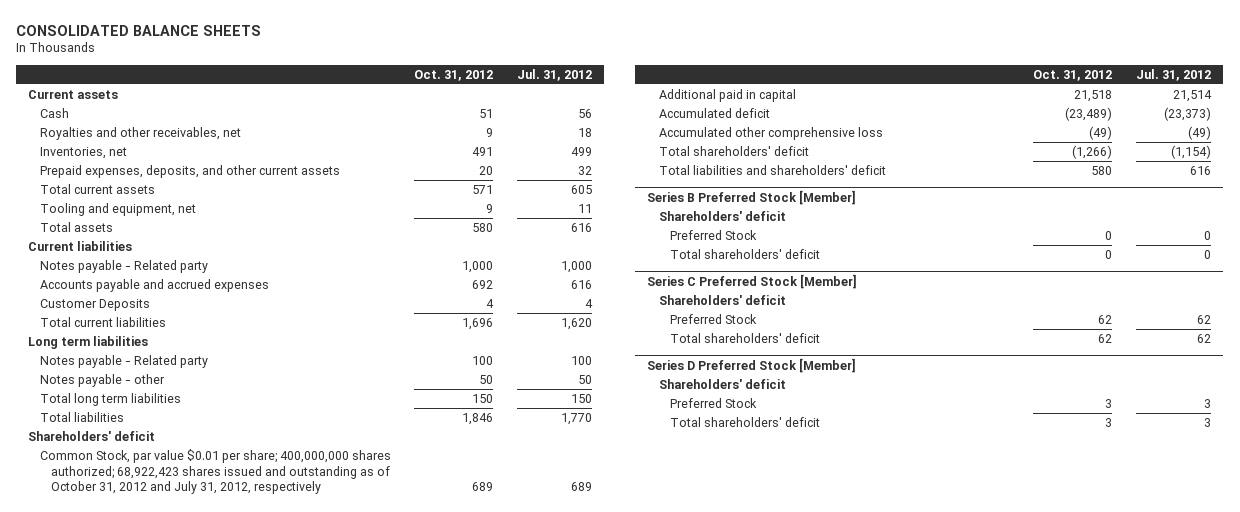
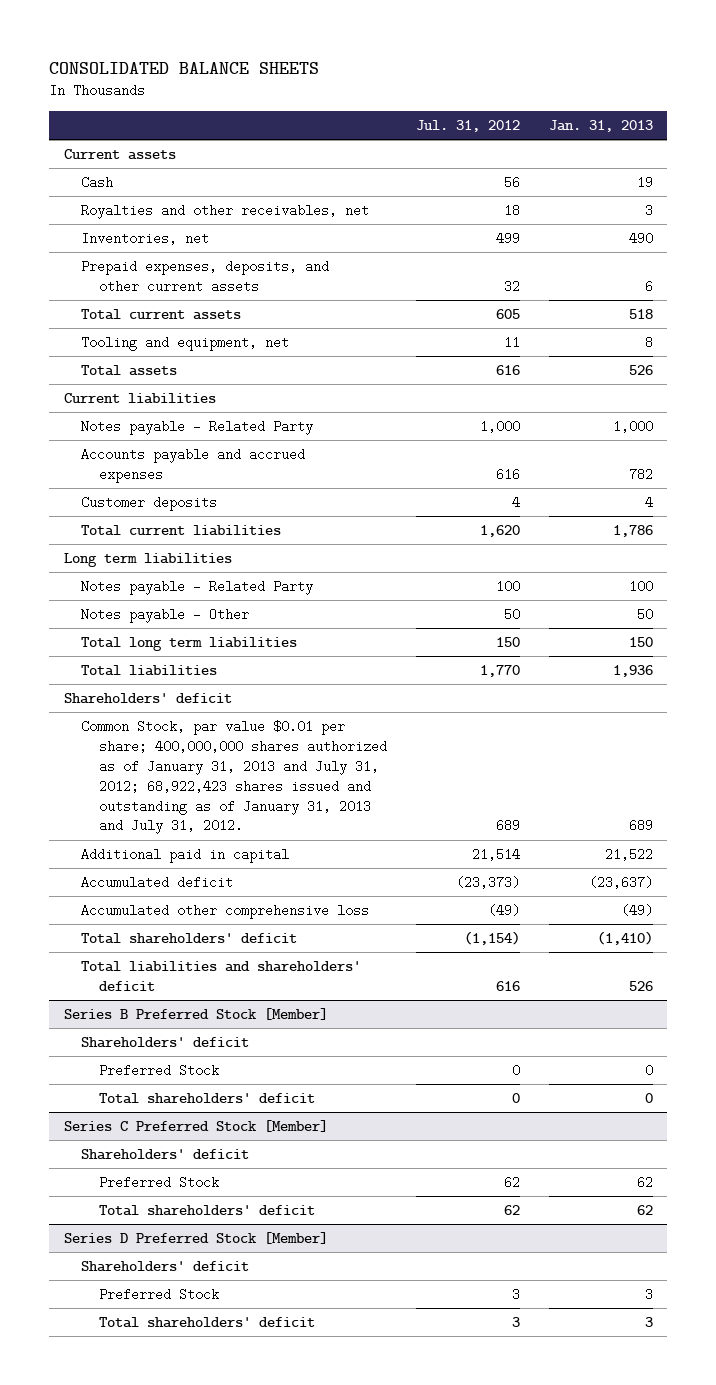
- | Oct. 31, 2012 | Jul. 31, 2012
+ | Jul. 31, 2012 | Jan. 31, 2013
- Notes payable - Related party | 1,000 | 1,000
+ Notes payable - Related Party | 1,000 | 1,000
- Customer Deposits | 4 | 4
+ Customer deposits | 4 | 4
- Notes payable - Related party | 100 | 100
- Notes payable - other | 50 | 50
+ Notes payable - Related Party | 100 | 100
+ Notes payable - Other | 50 | 50
- Common Stock, par value $0.01 per share; 400,000,000 shares authorized; 68,922,423 shares issued and outstanding as of October 31, 2012 and July 31, 2012, respectively | 689 | 689
+ Common Stock, par value $0.01 per share; 400,000,000 shares authorized as of January 31, 2013 and July 31, 2012; 68,922,423 shares issued and outstanding as of January 31, 2013 and July 31, 2012. | 689 | 689

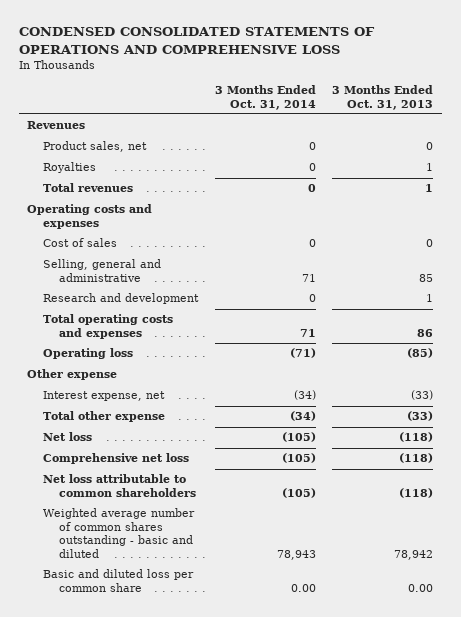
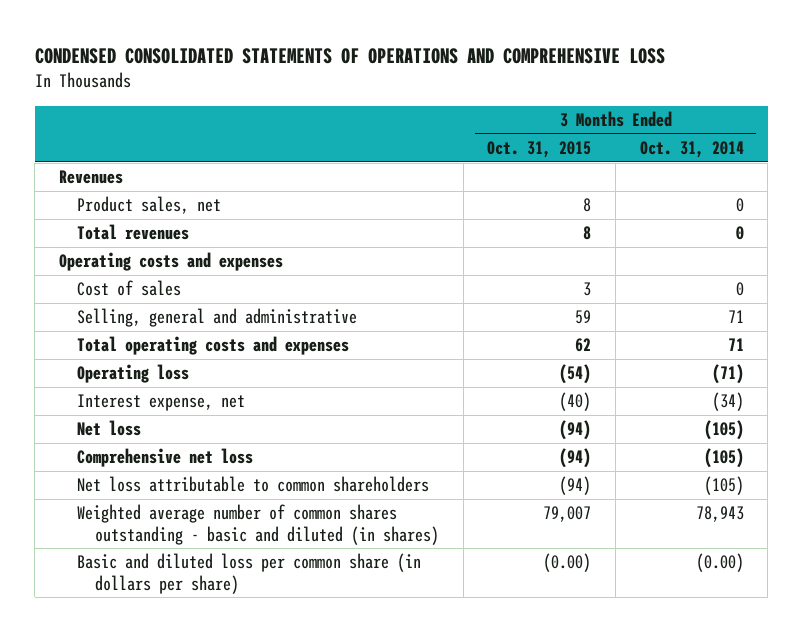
- | 3 Months Ended Oct. 31, 2014 | 3 Months Ended Oct. 31, 2013
+ | 3 Months Ended Oct. 31, 2015 | 3 Months Ended Oct. 31, 2014
- Royalties | 0 | 1
- Research and development | 0 | 1
- Other expense
- Total other expense | (34) | (33)
- Weighted average number of common shares outstanding - basic and diluted | 78,943 | 78,942
- Basic and diluted loss per common share | 0.00 | 0.00
+ Weighted average number of common shares outstanding - basic and diluted (in shares) | 79,007 | 78,943
+ Basic and diluted loss per common share (in dollars per share) | (0.00) | (0.00)

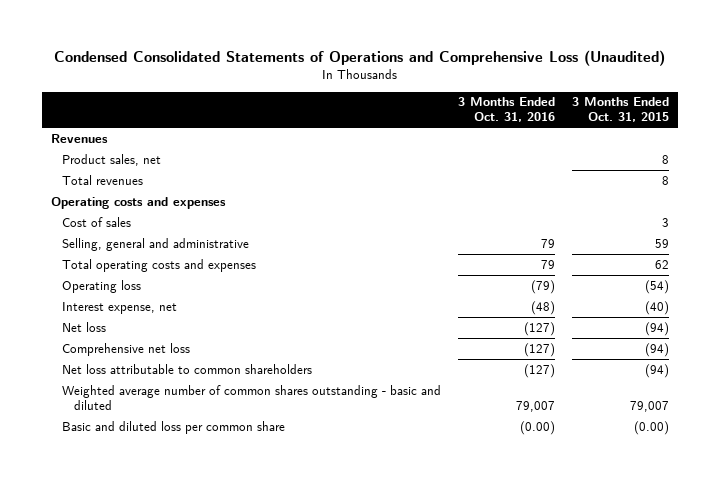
- CONDENSED CONSOLIDATED STATEMENTS OF OPERATIONS AND COMPREHENSIVE LOSS
+ Condensed Consolidated Statements of Operations and Comprehensive Loss (Unaudited)
- | 3 Months Ended Oct. 31, 2015 | 3 Months Ended Oct. 31, 2014
+ | 3 Months Ended Oct. 31, 2016 | 3 Months Ended Oct. 31, 2015
- Weighted average number of common shares outstanding - basic and diluted (in shares) | 79,007 | 78,943
- Basic and diluted loss per common share (in dollars per share) | (0.00) | (0.00)
+ Weighted average number of common shares outstanding - basic and diluted | 79,007 | 79,007
+ Basic and diluted loss per common share | (0.00) | (0.00)

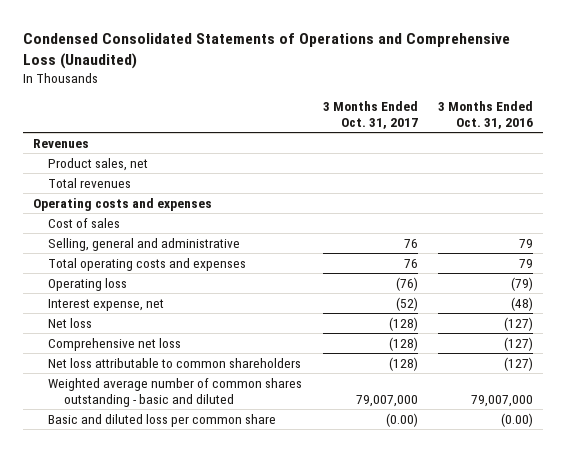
- | 3 Months Ended Oct. 31, 2016 | 3 Months Ended Oct. 31, 2015
+ | 3 Months Ended Oct. 31, 2017 | 3 Months Ended Oct. 31, 2016
- Weighted average number of common shares outstanding - basic and diluted | 79,007 | 79,007
+ Weighted average number of common shares outstanding - basic and diluted | 79,007,000 | 79,007,000

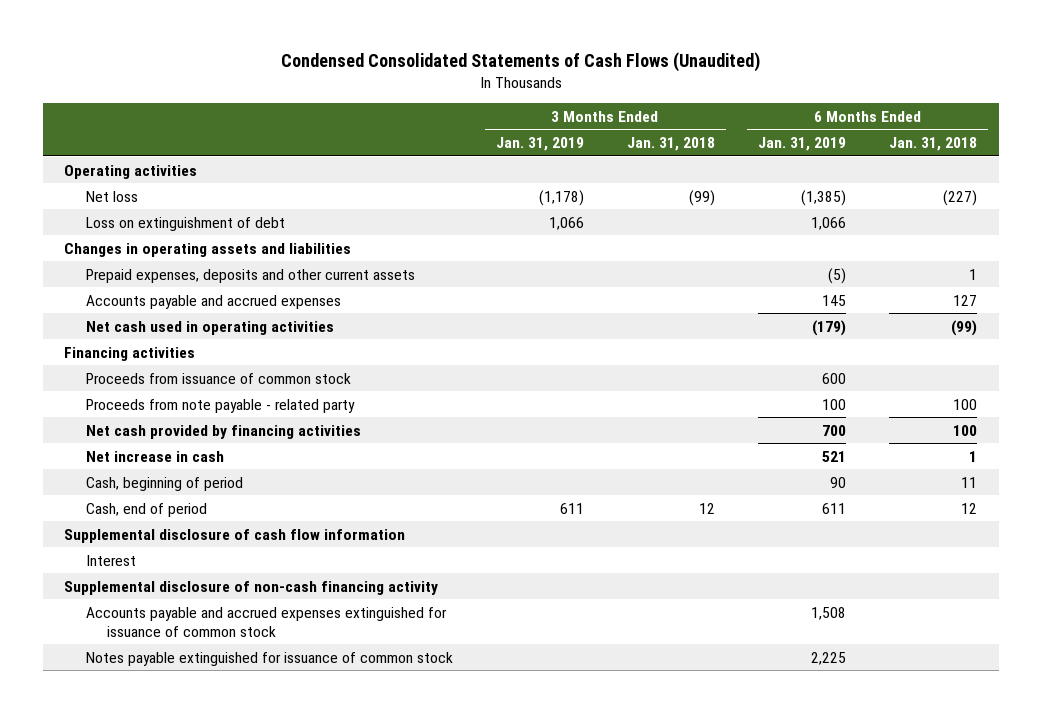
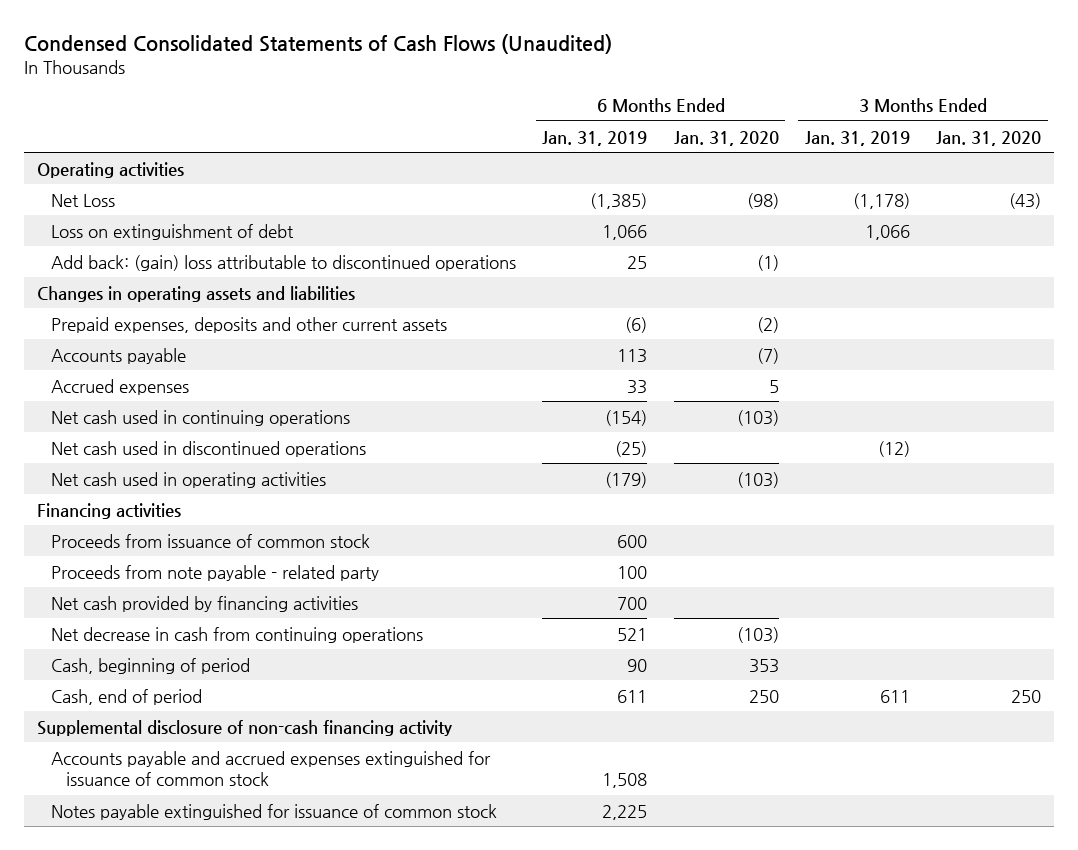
- | 3 Months Ended Jan. 31, 2019 | 3 Months Ended Jan. 31, 2018 | 6 Months Ended Jan. 31, 2019 | 6 Months Ended Jan. 31, 2018
+ | 6 Months Ended Jan. 31, 2019 | 6 Months Ended Jan. 31, 2020 | 3 Months Ended Jan. 31, 2019 | 3 Months Ended Jan. 31, 2020
- Net loss | (1,178) | (99) | (1,385) | (227)
+ Net Loss | (1,385) | (98) | (1,178) | (43)
+ Add back: (gain) loss attributable to discontinued operations | 25 | (1) | |
- Prepaid expenses, deposits and other current assets | | | (5) | 1
- Accounts payable and accrued expenses | | | 145 | 127
+ Prepaid expenses, deposits and other current assets | (6) | (2) | |
+ Accounts payable | 113 | (7) | |
+ Accrued expenses | 33 | 5 | |
+ Net cash used in continuing operations | (154) | (103) | |
+ Net cash used in discontinued operations | (25) | | (12) |
- Net increase in cash | | | 521 | 1
+ Net decrease in cash from continuing operations | 521 | (103) | |
- Supplemental disclosure of cash flow information
- Interest

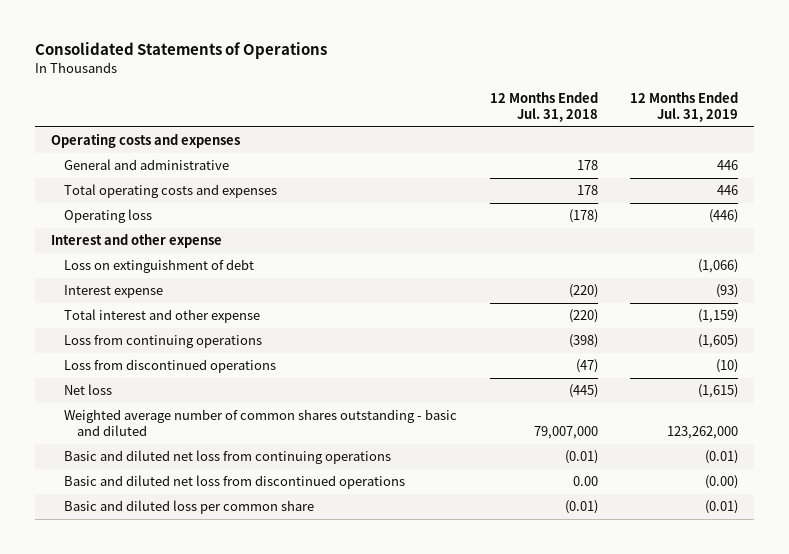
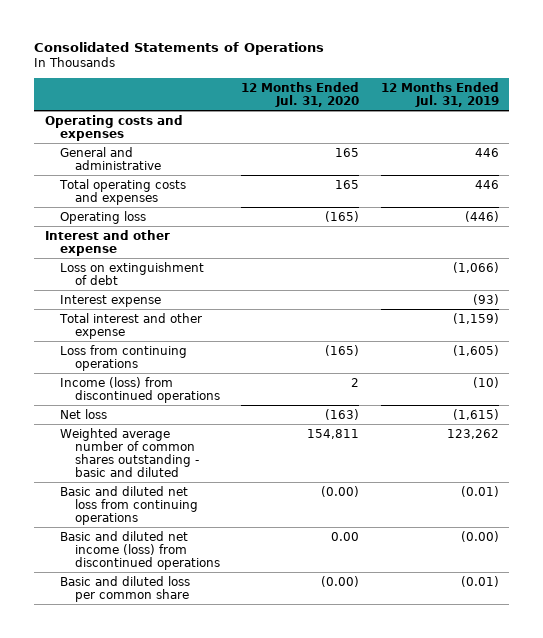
- | 12 Months Ended Jul. 31, 2018 | 12 Months Ended Jul. 31, 2019
+ | 12 Months Ended Jul. 31, 2020 | 12 Months Ended Jul. 31, 2019
- Loss from discontinued operations | (47) | (10)
+ Income (loss) from discontinued operations | 2 | (10)
- Weighted average number of common shares outstanding - basic and diluted | 79,007,000 | 123,262,000
+ Weighted average number of common shares outstanding - basic and diluted | 154,811 | 123,262
- Basic and diluted net loss from discontinued operations | 0.00 | (0.00)
+ Basic and diluted net income (loss) from discontinued operations | 0.00 | (0.00)

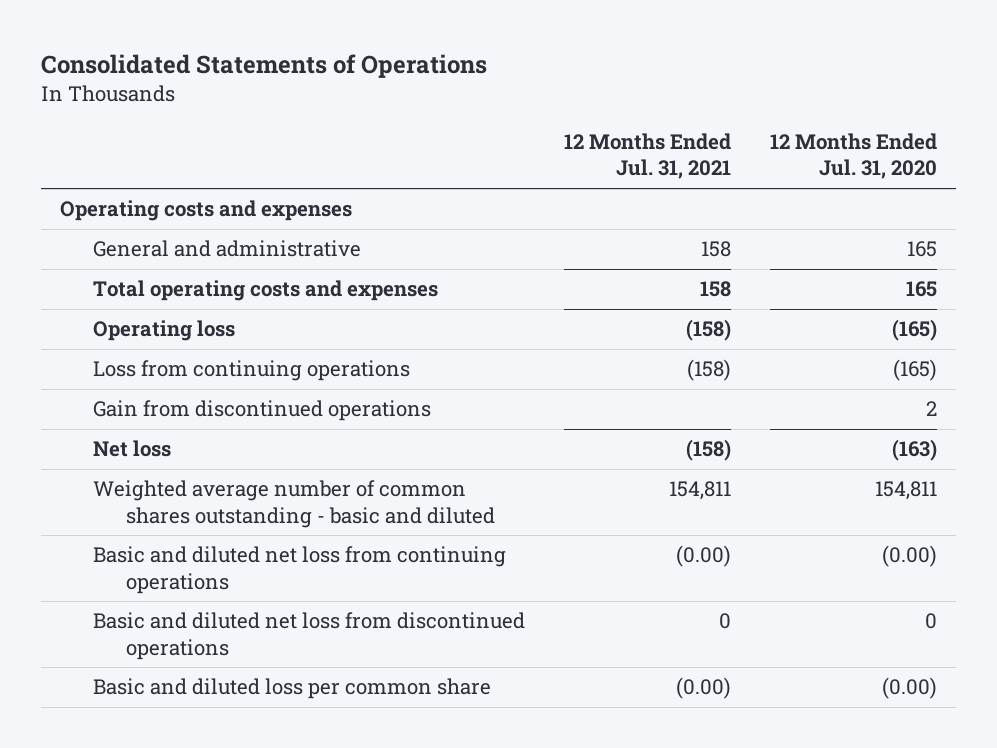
- | 12 Months Ended Jul. 31, 2020 | 12 Months Ended Jul. 31, 2019
+ | 12 Months Ended Jul. 31, 2021 | 12 Months Ended Jul. 31, 2020
- Interest and other expense
- Loss on extinguishment of debt | | (1,066)
- Interest expense | | (93)
- Total interest and other expense | | (1,159)
- Income (loss) from discontinued operations | 2 | (10)
+ Gain from discontinued operations | | 2
- Basic and diluted net income (loss) from discontinued operations | 0.00 | (0.00)
+ Basic and diluted net loss from discontinued operations | 0 | 0

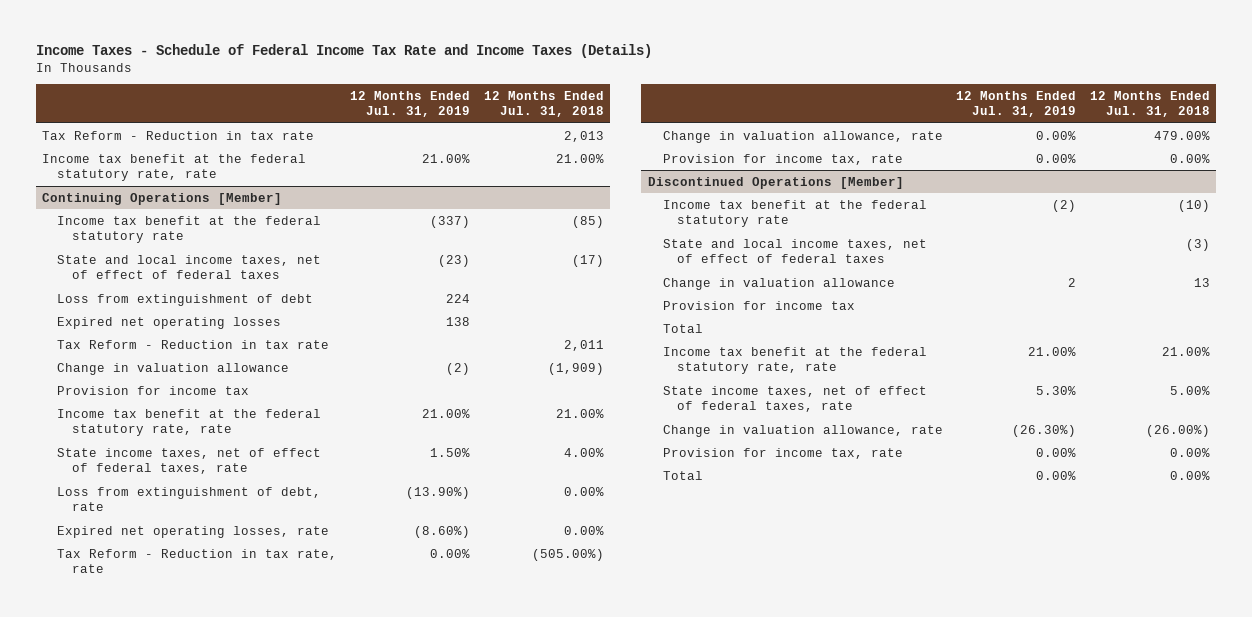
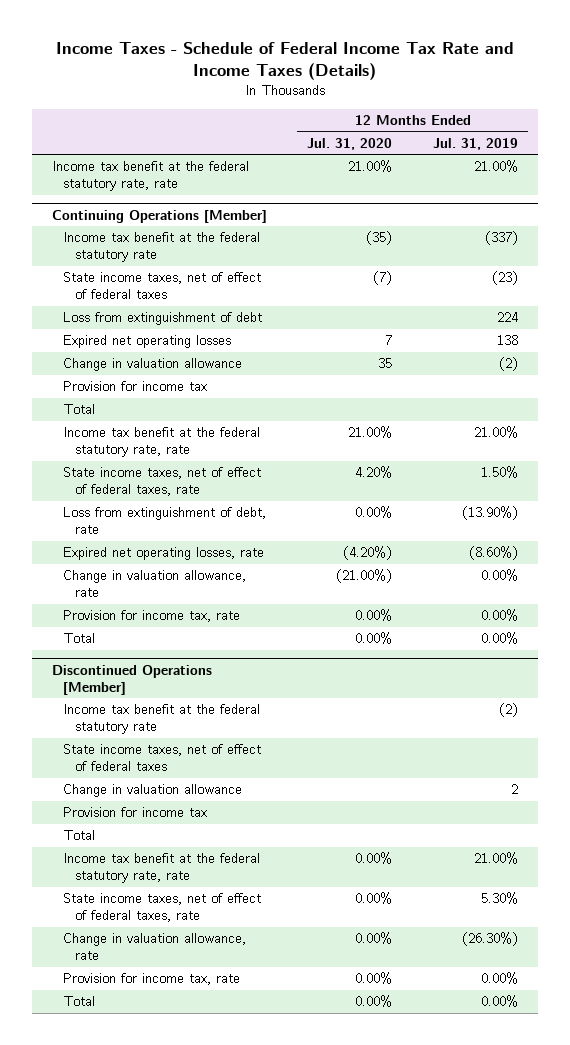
- | 12 Months Ended Jul. 31, 2019 | 12 Months Ended Jul. 31, 2018
+ | 12 Months Ended Jul. 31, 2020 | 12 Months Ended Jul. 31, 2019
- Tax Reform - Reduction in tax rate | | 2,013
@ Continuing Operations [Member]
- State and local income taxes, net of effect of federal taxes | (23) | (17)
+ State income taxes, net of effect of federal taxes | (7) | (23)
- Tax Reform - Reduction in tax rate | | 2,011
+ Total
- Tax Reform - Reduction in tax rate, rate | 0.00% | (505.00%)
+ Total | 0.00% | 0.00%
@ Discontinued Operations [Member]
- State and local income taxes, net of effect of federal taxes | | (3)
+ State income taxes, net of effect of federal taxes

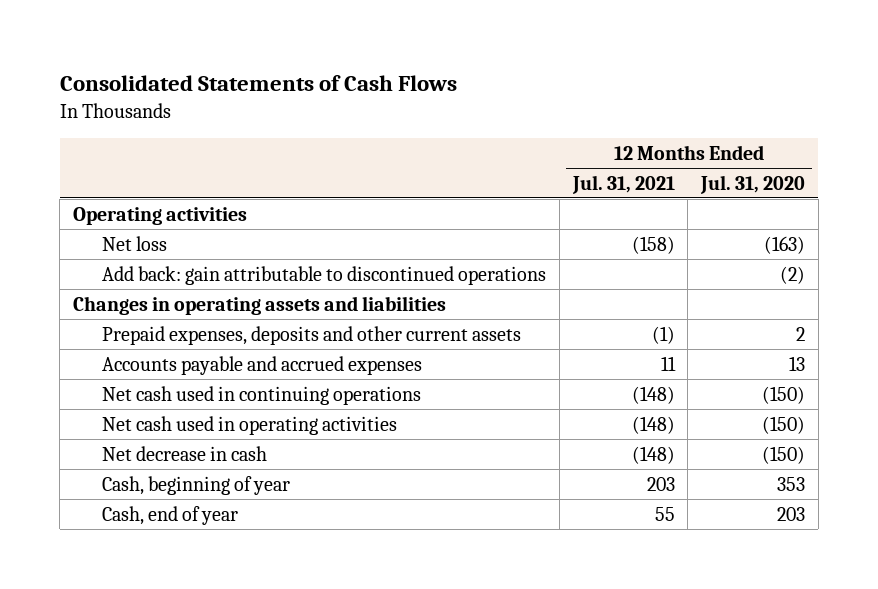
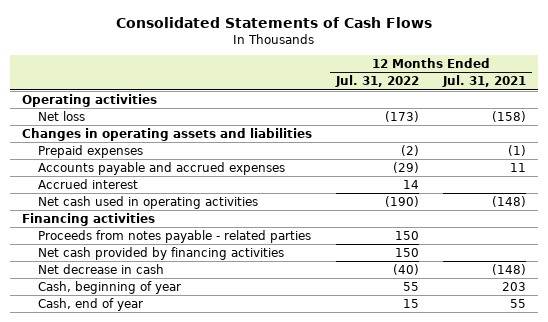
- | 12 Months Ended Jul. 31, 2021 | 12 Months Ended Jul. 31, 2020
+ | 12 Months Ended Jul. 31, 2022 | 12 Months Ended Jul. 31, 2021
- Add back: gain attributable to discontinued operations | | (2)
- Prepaid expenses, deposits and other current assets | (1) | 2
+ Prepaid expenses | (2) | (1)
- Net cash used in continuing operations | (148) | (150)
+ Accrued interest | 14 |
+ Financing activities
+ Proceeds from notes payable - related parties | 150 |
+ Net cash provided by financing activities | 150 |

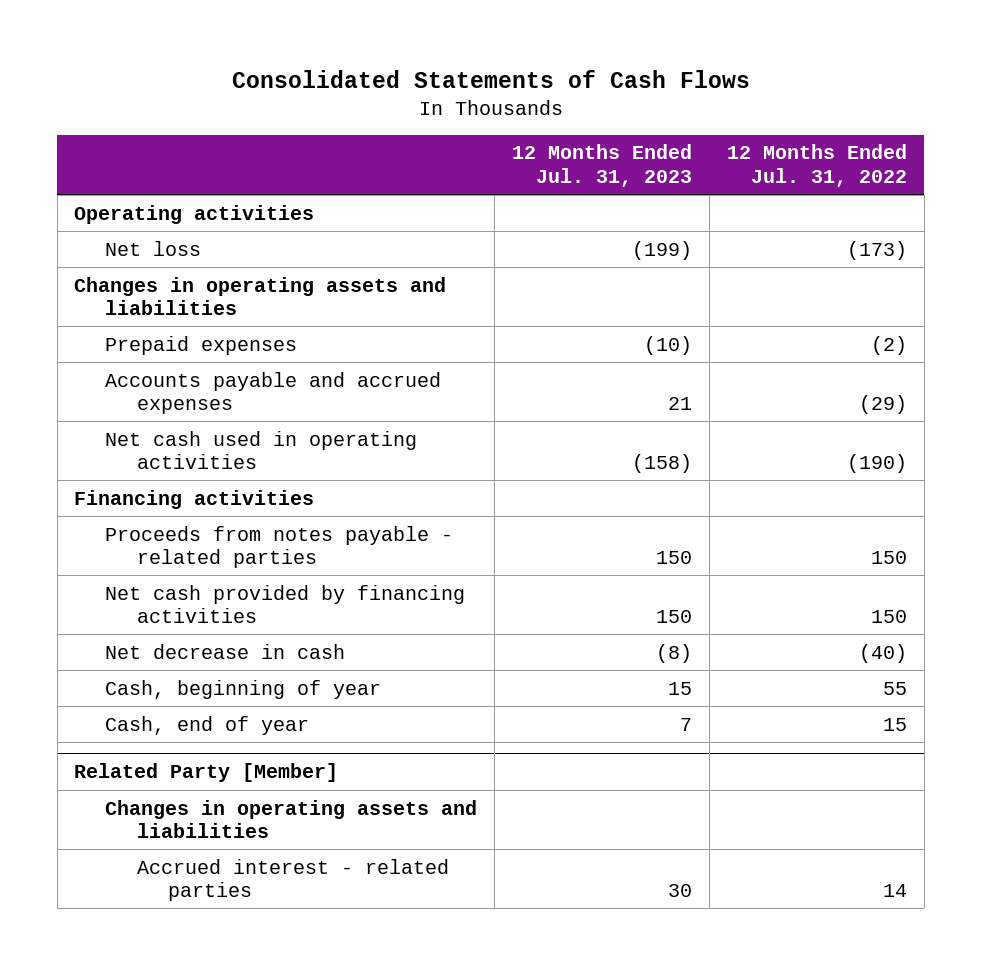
- | 12 Months Ended Jul. 31, 2022 | 12 Months Ended Jul. 31, 2021
+ | 12 Months Ended Jul. 31, 2023 | 12 Months Ended Jul. 31, 2022
- Accrued interest | 14 |
+ Related Party [Member]
+ Changes in operating assets and liabilities
+ Accrued interest - related parties | 30 | 14

